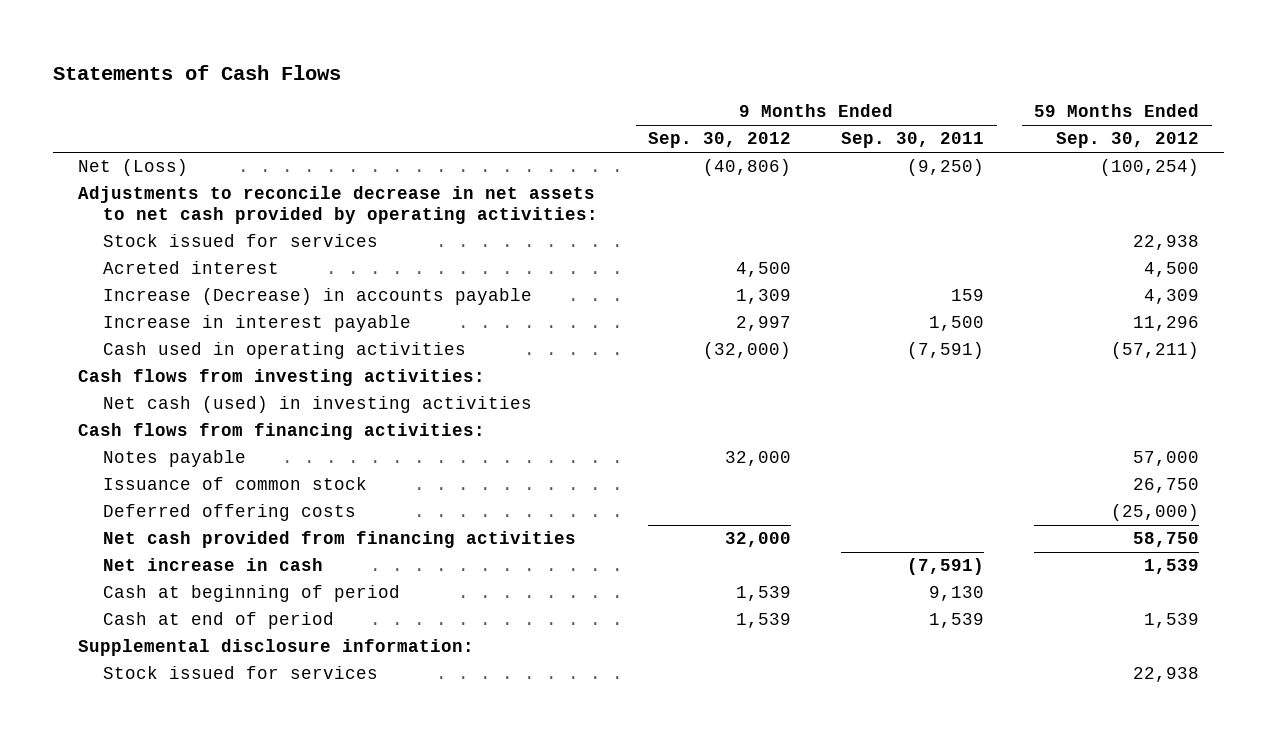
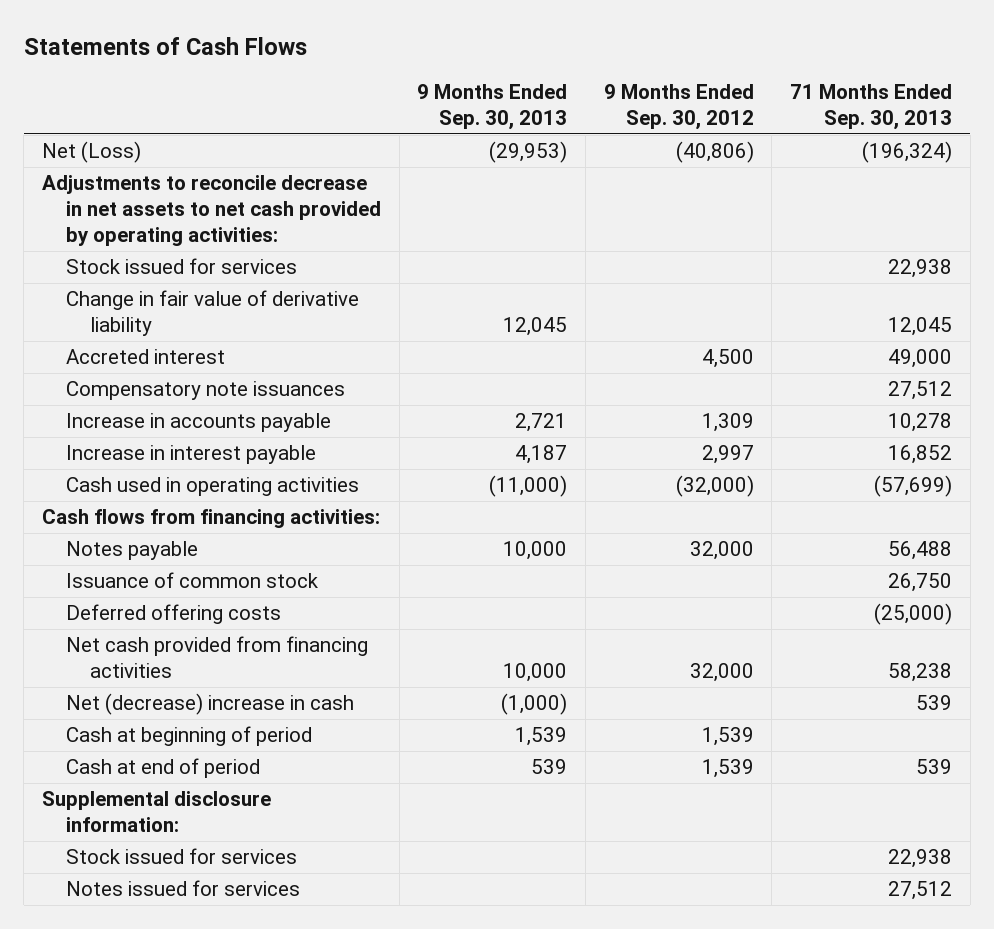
- | 9 Months Ended Sep. 30, 2012 | 9 Months Ended Sep. 30, 2011 | 59 Months Ended Sep. 30, 2012
+ | 9 Months Ended Sep. 30, 2013 | 9 Months Ended Sep. 30, 2012 | 71 Months Ended Sep. 30, 2013
- Acreted interest | 4,500 | | 4,500
- Increase (Decrease) in accounts payable | 1,309 | 159 | 4,309
+ Change in fair value of derivative liability | 12,045 | | 12,045
+ Accreted interest | | 4,500 | 49,000
+ Compensatory note issuances | | | 27,512
+ Increase in accounts payable | 2,721 | 1,309 | 10,278
- Cash flows from investing activities:
- Net cash (used) in investing activities
- Net increase in cash | | (7,591) | 1,539
+ Net (decrease) increase in cash | (1,000) | | 539
+ Notes issued for services | | | 27,512

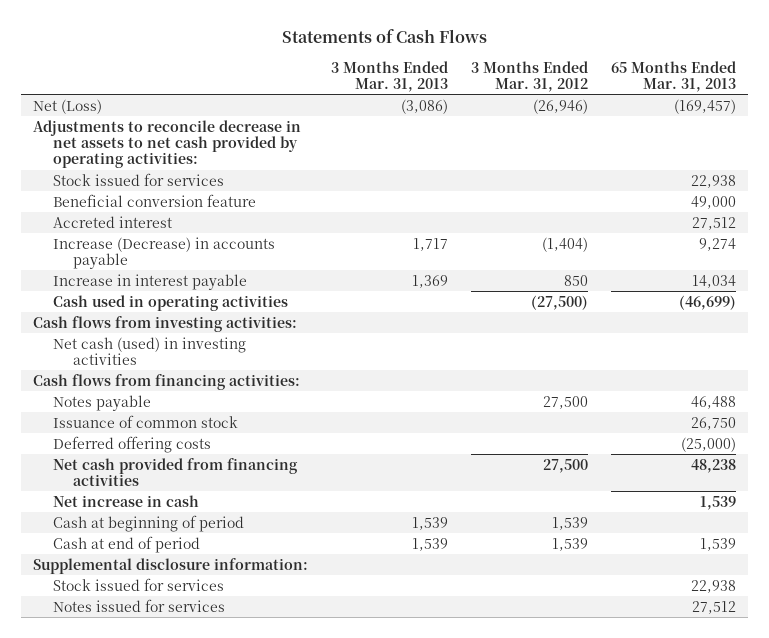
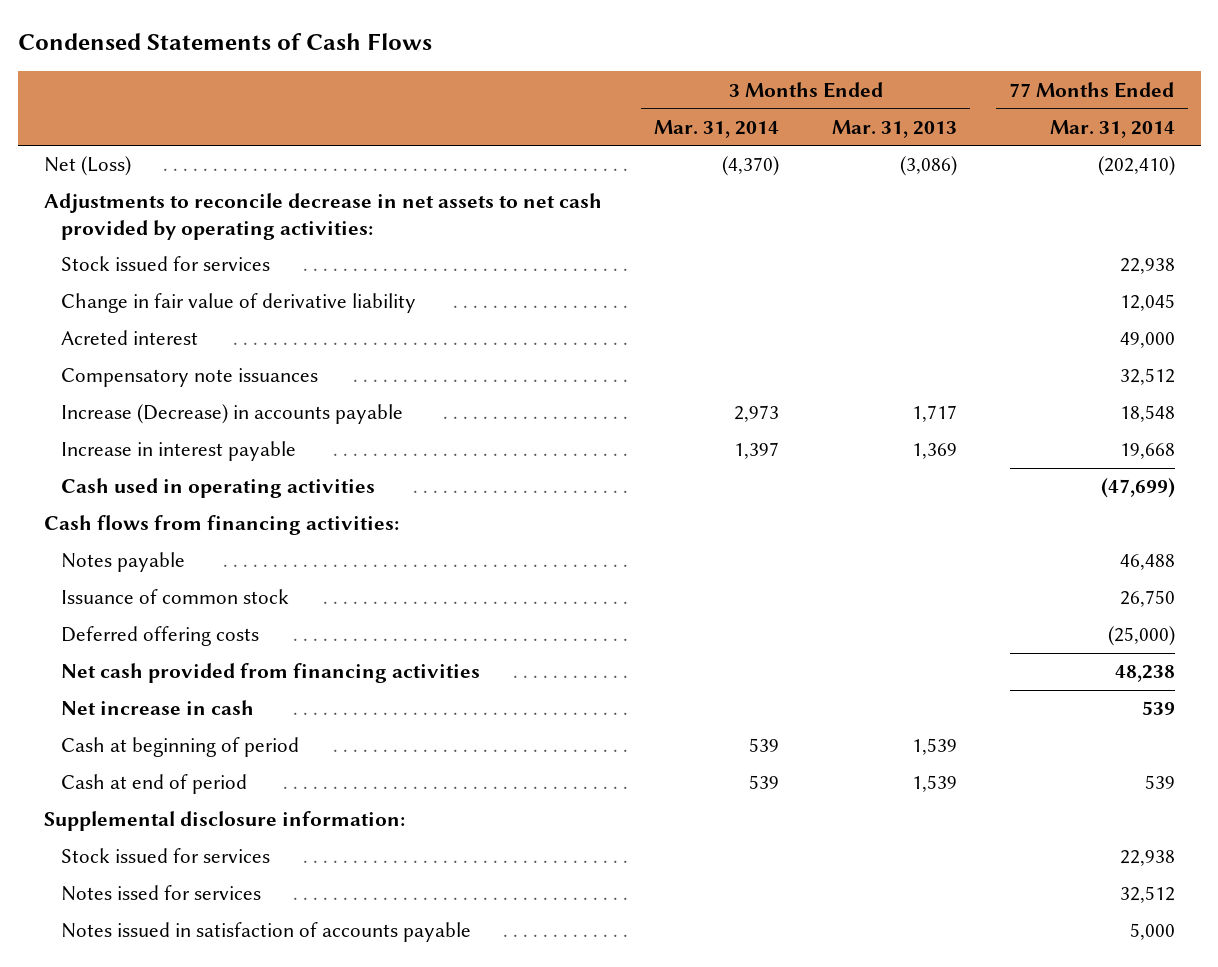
- Statements of Cash Flows
+ Condensed Statements of Cash Flows
- | 3 Months Ended Mar. 31, 2013 | 3 Months Ended Mar. 31, 2012 | 65 Months Ended Mar. 31, 2013
+ | 3 Months Ended Mar. 31, 2014 | 3 Months Ended Mar. 31, 2013 | 77 Months Ended Mar. 31, 2014
- Beneficial conversion feature | | | 49,000
- Accreted interest | | | 27,512
+ Change in fair value of derivative liability | | | 12,045
+ Acreted interest | | | 49,000
+ Compensatory note issuances | | | 32,512
- Cash flows from investing activities:
- Net cash (used) in investing activities
- Notes issued for services | | | 27,512
+ Notes issed for services | | | 32,512
+ Notes issued in satisfaction of accounts payable | | | 5,000

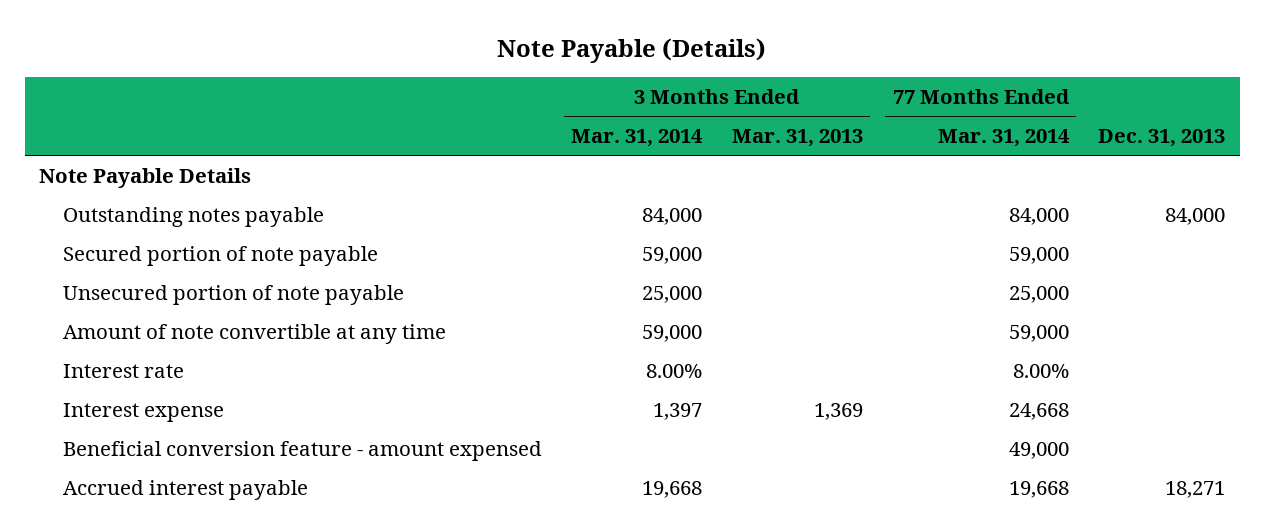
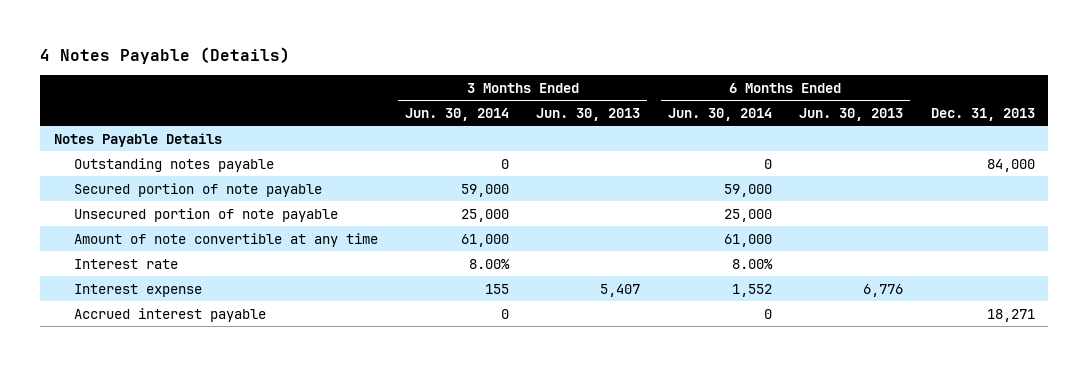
- Note Payable (Details)
+ 4 Notes Payable (Details)
- | 3 Months Ended Mar. 31, 2014 | 3 Months Ended Mar. 31, 2013 | 77 Months Ended Mar. 31, 2014 | Dec. 31, 2013
+ | 3 Months Ended Jun. 30, 2014 | 3 Months Ended Jun. 30, 2013 | 6 Months Ended Jun. 30, 2014 | 6 Months Ended Jun. 30, 2013 | Dec. 31, 2013
- Note Payable Details
+ Notes Payable Details
- Beneficial conversion feature - amount expensed | | | 49,000 |

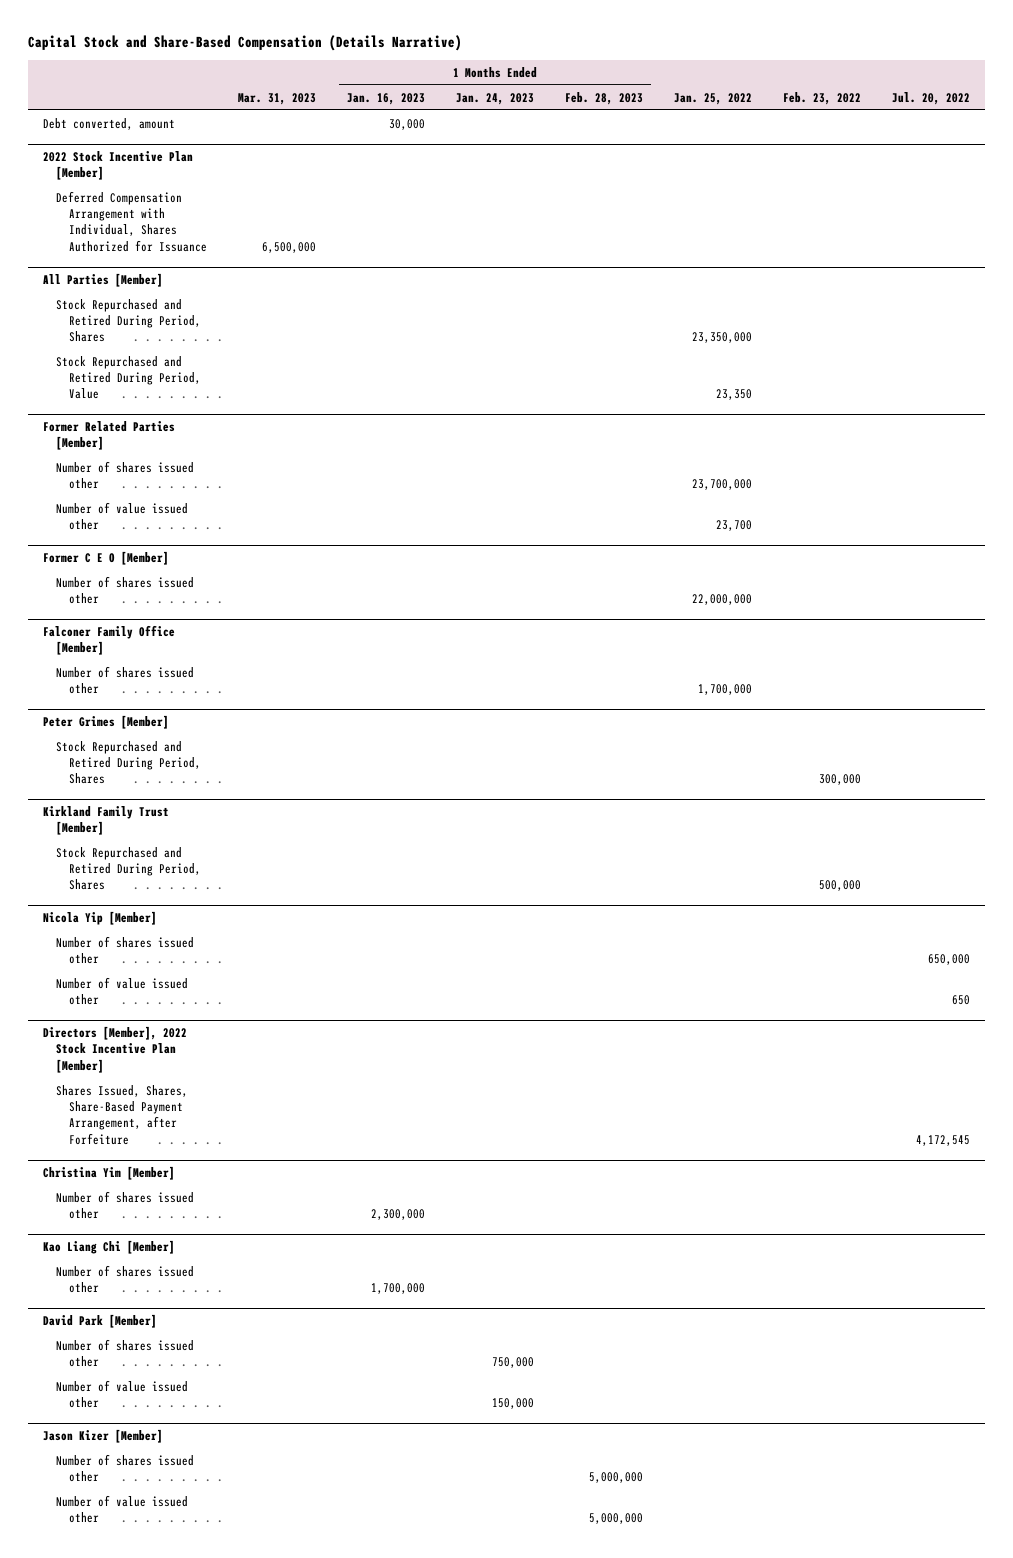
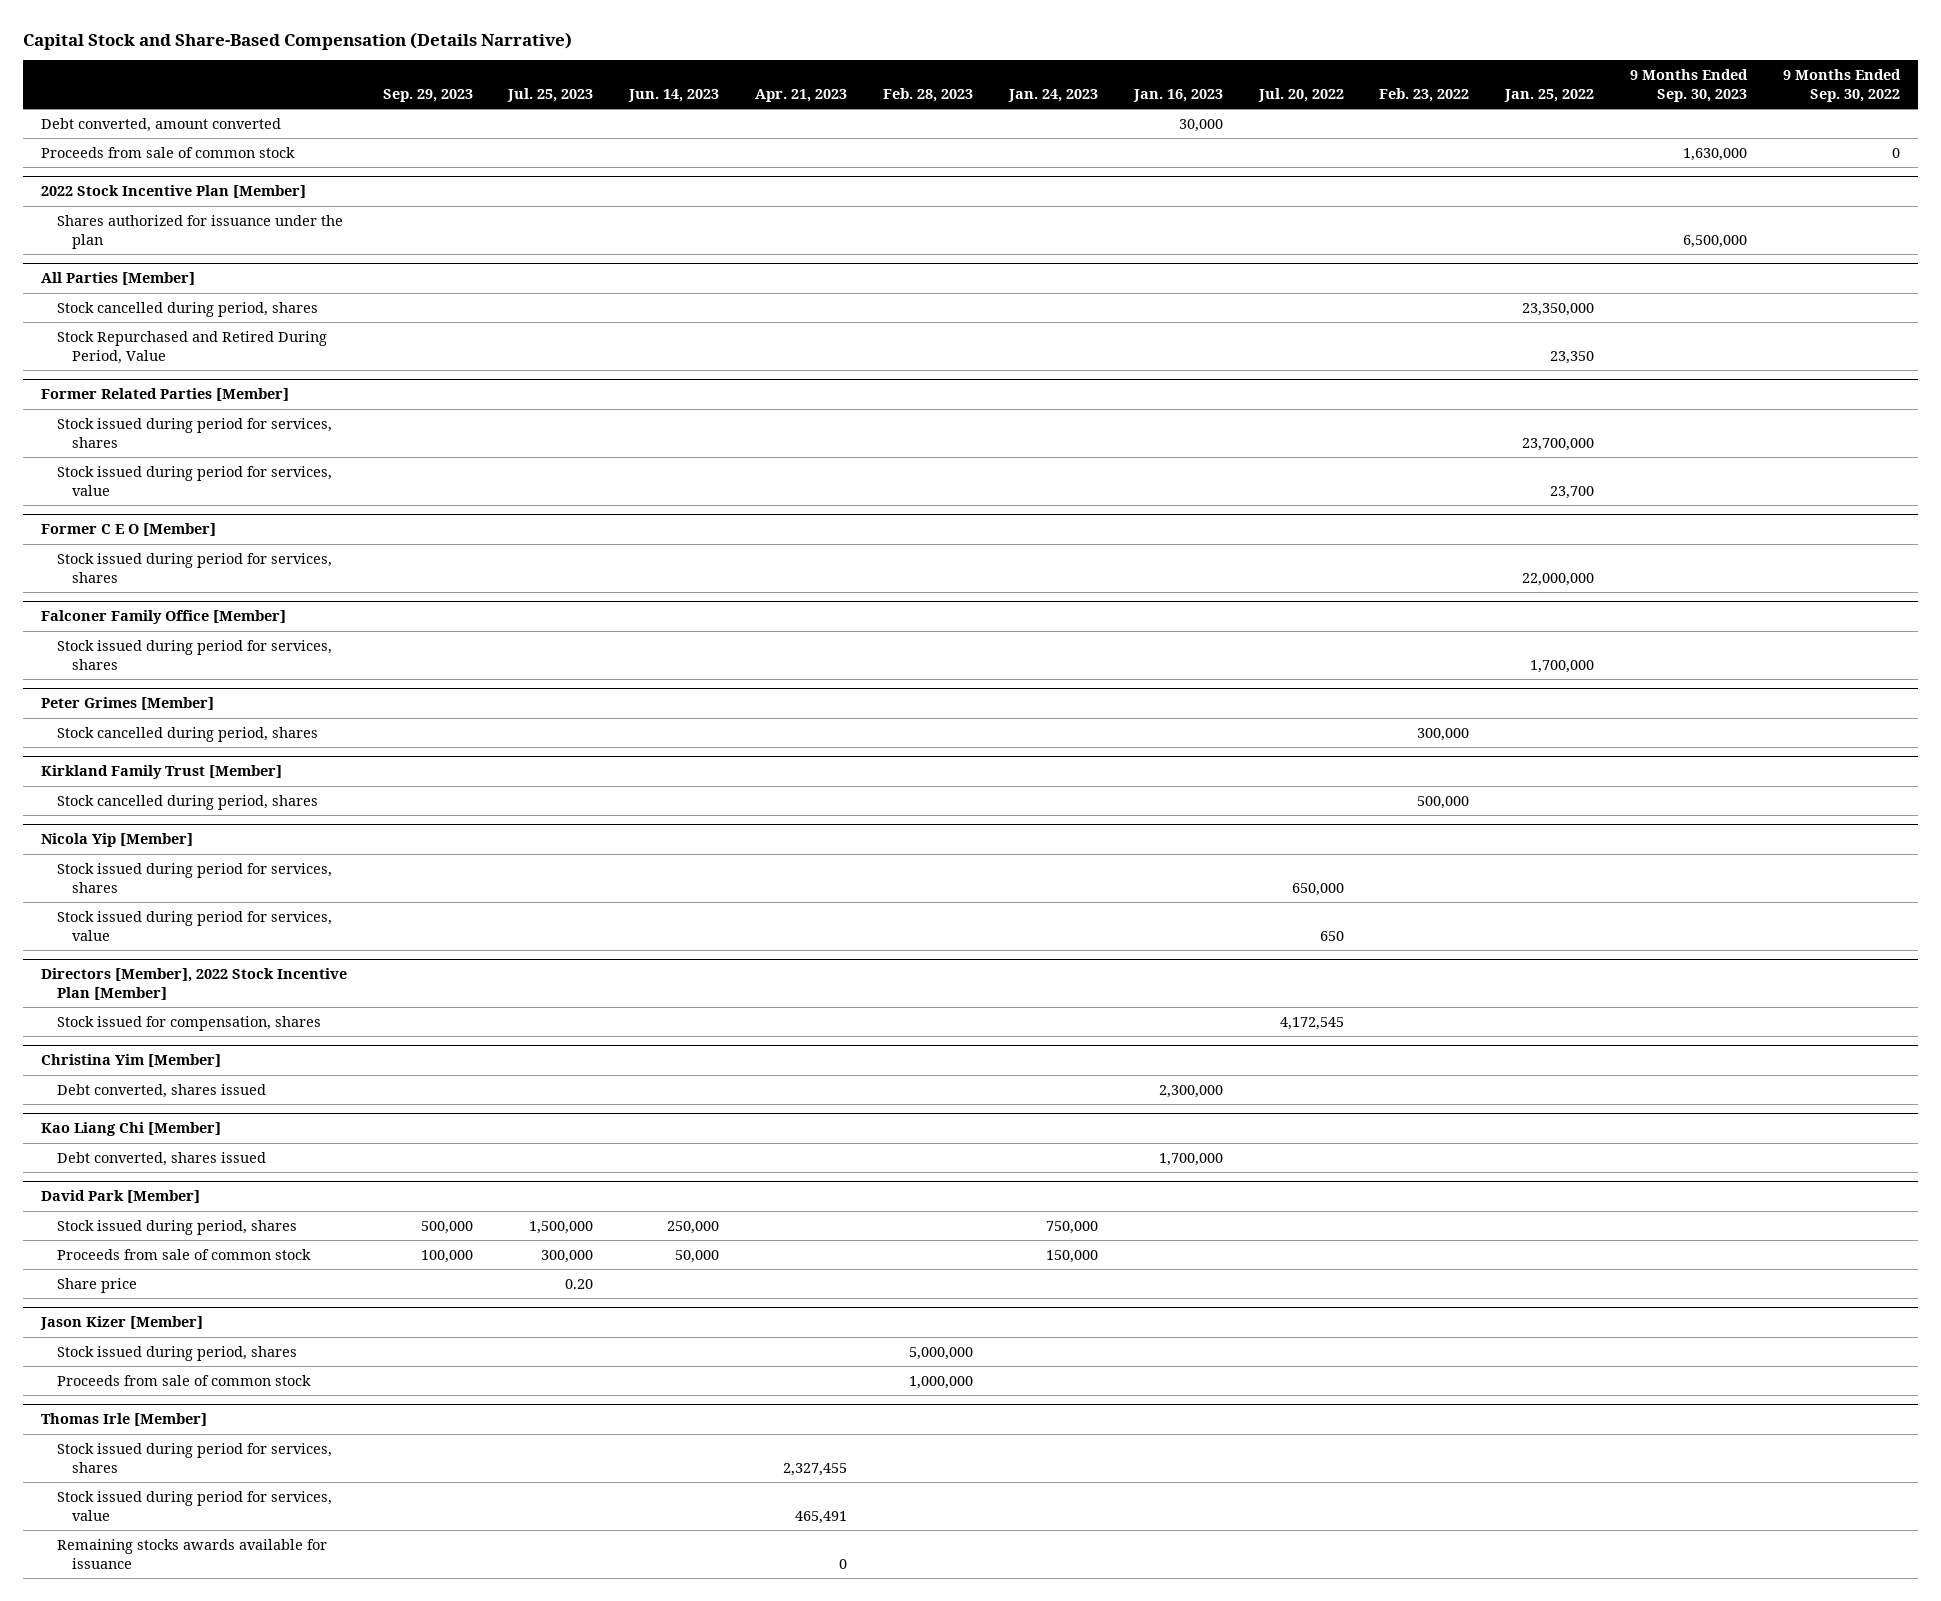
- | Mar. 31, 2023 | 1 Months Ended Jan. 16, 2023 | 1 Months Ended Jan. 24, 2023 | 1 Months Ended Feb. 28, 2023 | Jan. 25, 2022 | Feb. 23, 2022 | Jul. 20, 2022
+ | Sep. 29, 2023 | Jul. 25, 2023 | Jun. 14, 2023 | Apr. 21, 2023 | Feb. 28, 2023 | Jan. 24, 2023 | Jan. 16, 2023 | Jul. 20, 2022 | Feb. 23, 2022 | Jan. 25, 2022 | 9 Months Ended Sep. 30, 2023 | 9 Months Ended Sep. 30, 2022
- Debt converted, amount | | 30,000 | | | | |
+ Debt converted, amount converted | | | | | | | 30,000 | | | | |
+ Proceeds from sale of common stock | | | | | | | | | | | 1,630,000 | 0
@ 2022 Stock Incentive Plan [Member]
- Deferred Compensation Arrangement with Individual, Shares Authorized for Issuance | 6,500,000 | | | | | |
+ Shares authorized for issuance under the plan | | | | | | | | | | | 6,500,000 |
@ All Parties [Member]
- Stock Repurchased and Retired During Period, Shares | | | | | 23,350,000 | |
+ Stock cancelled during period, shares | | | | | | | | | | 23,350,000 | |
@ Former Related Parties [Member]
- Number of shares issued other | | | | | 23,700,000 | |
- Number of value issued other | | | | | 23,700 | |
+ Stock issued during period for services, shares | | | | | | | | | | 23,700,000 | |
+ Stock issued during period for services, value | | | | | | | | | | 23,700 | |
@ Former C E O [Member]
- Number of shares issued other | | | | | 22,000,000 | |
+ Stock issued during period for services, shares | | | | | | | | | | 22,000,000 | |
@ Falconer Family Office [Member]
- Number of shares issued other | | | | | 1,700,000 | |
+ Stock issued during period for services, shares | | | | | | | | | | 1,700,000 | |
@ Peter Grimes [Member]
- Stock Repurchased and Retired During Period, Shares | | | | | | 300,000 |
+ Stock cancelled during period, shares | | | | | | | | | 300,000 | | |
@ Kirkland Family Trust [Member]
- Stock Repurchased and Retired During Period, Shares | | | | | | 500,000 |
+ Stock cancelled during period, shares | | | | | | | | | 500,000 | | |
@ Nicola Yip [Member]
- Number of shares issued other | | | | | | | 650,000
- Number of value issued other | | | | | | | 650
+ Stock issued during period for services, shares | | | | | | | | 650,000 | | | |
+ Stock issued during period for services, value | | | | | | | | 650 | | | |
@ Directors [Member], 2022 Stock Incentive Plan [Member]
- Shares Issued, Shares, Share-Based Payment Arrangement, after Forfeiture | | | | | | | 4,172,545
+ Stock issued for compensation, shares | | | | | | | | 4,172,545 | | | |
@ Christina Yim [Member]
- Number of shares issued other | | 2,300,000 | | | | |
+ Debt converted, shares issued | | | | | | | 2,300,000 | | | | |
@ Kao Liang Chi [Member]
- Number of shares issued other | | 1,700,000 | | | | |
+ Debt converted, shares issued | | | | | | | 1,700,000 | | | | |
@ David Park [Member]
- Number of shares issued other | | | 750,000 | | | |
- Number of value issued other | | | 150,000 | | | |
+ Stock issued during period, shares | 500,000 | 1,500,000 | 250,000 | | | 750,000 | | | | | |
+ Proceeds from sale of common stock | 100,000 | 300,000 | 50,000 | | | 150,000 | | | | | |
+ Share price | | 0.20 | | | | | | | | | |
@ Jason Kizer [Member]
- Number of shares issued other | | | | 5,000,000 | | |
- Number of value issued other | | | | 5,000,000 | | |
+ Stock issued during period, shares | | | | | 5,000,000 | | | | | | |
+ Proceeds from sale of common stock | | | | | 1,000,000 | | | | | | |
+ Thomas Irle [Member]
+ Stock issued during period for services, shares | | | | 2,327,455 | | | | | | | |
+ Stock issued during period for services, value | | | | 465,491 | | | | | | | |
+ Remaining stocks awards available for issuance | | | | 0 | | | | | | | |

